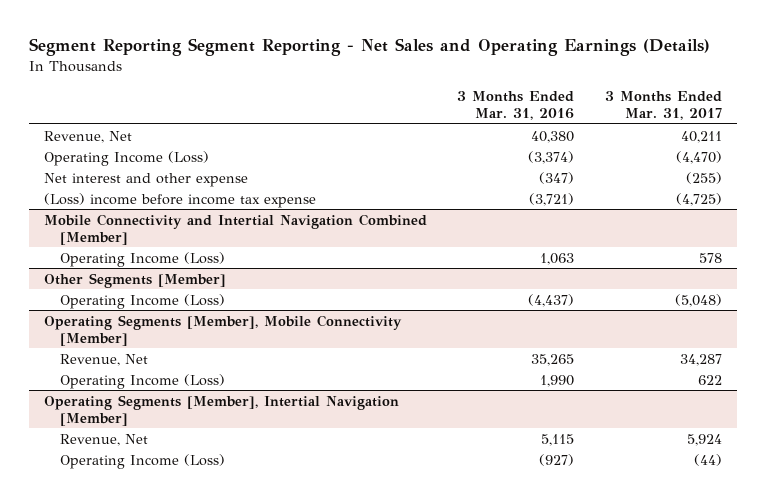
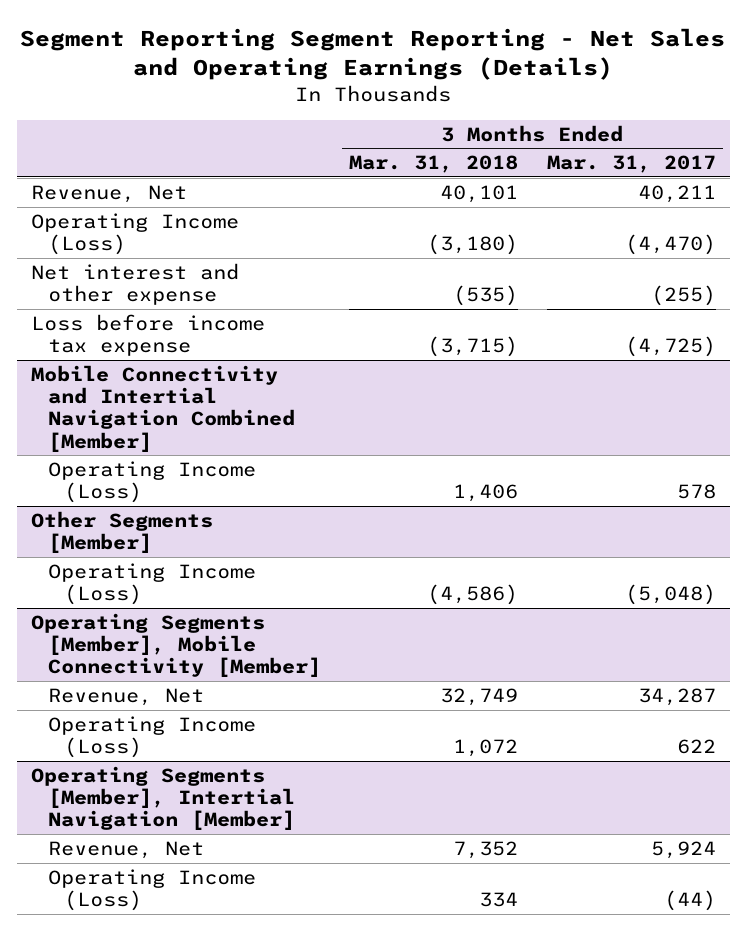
- | 3 Months Ended Mar. 31, 2016 | 3 Months Ended Mar. 31, 2017
+ | 3 Months Ended Mar. 31, 2018 | 3 Months Ended Mar. 31, 2017
- (Loss) income before income tax expense | (3,721) | (4,725)
+ Loss before income tax expense | (3,715) | (4,725)

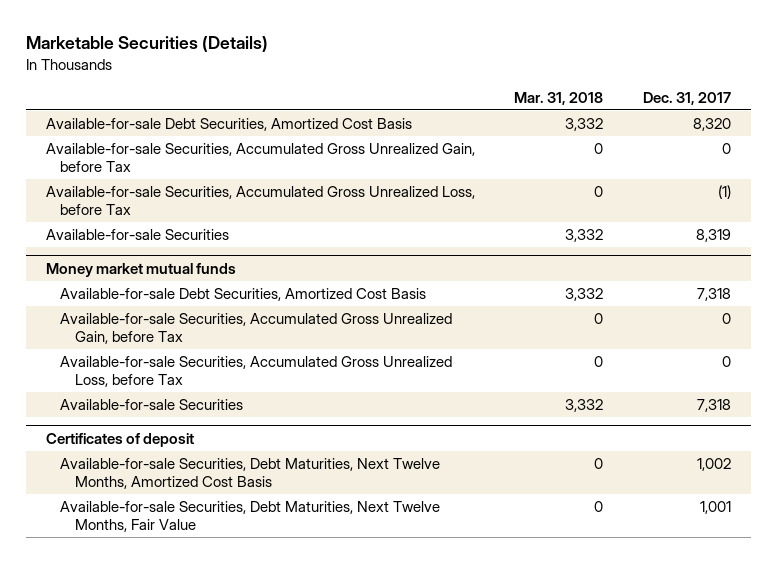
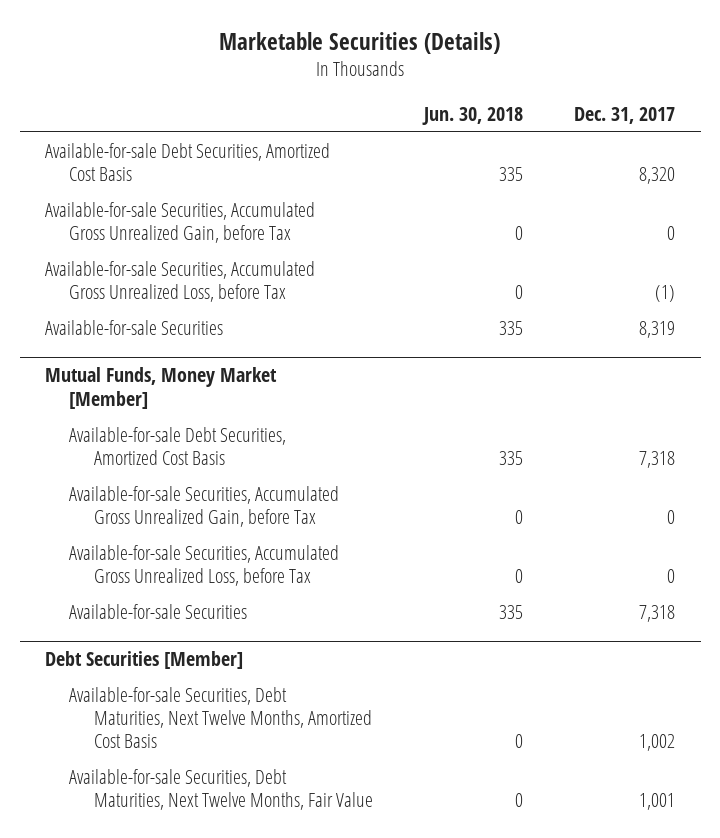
- | Mar. 31, 2018 | Dec. 31, 2017
+ | Jun. 30, 2018 | Dec. 31, 2017
- Money market mutual funds
+ Mutual Funds, Money Market [Member]
- Certificates of deposit
+ Debt Securities [Member]

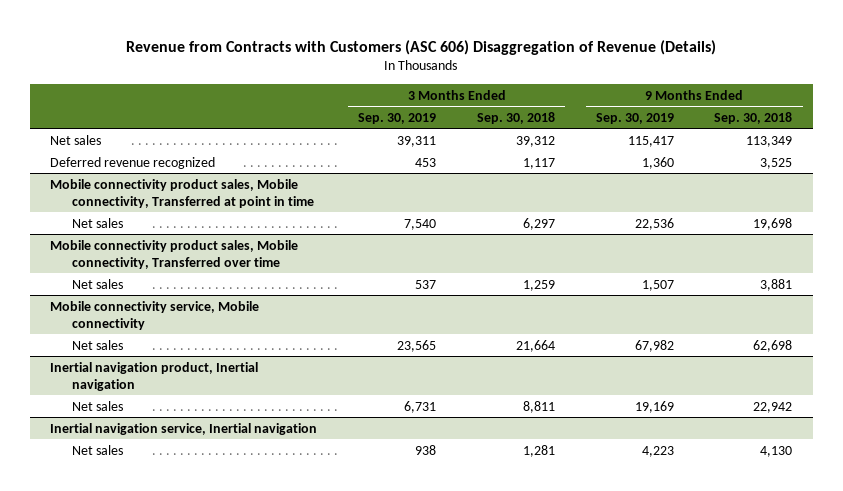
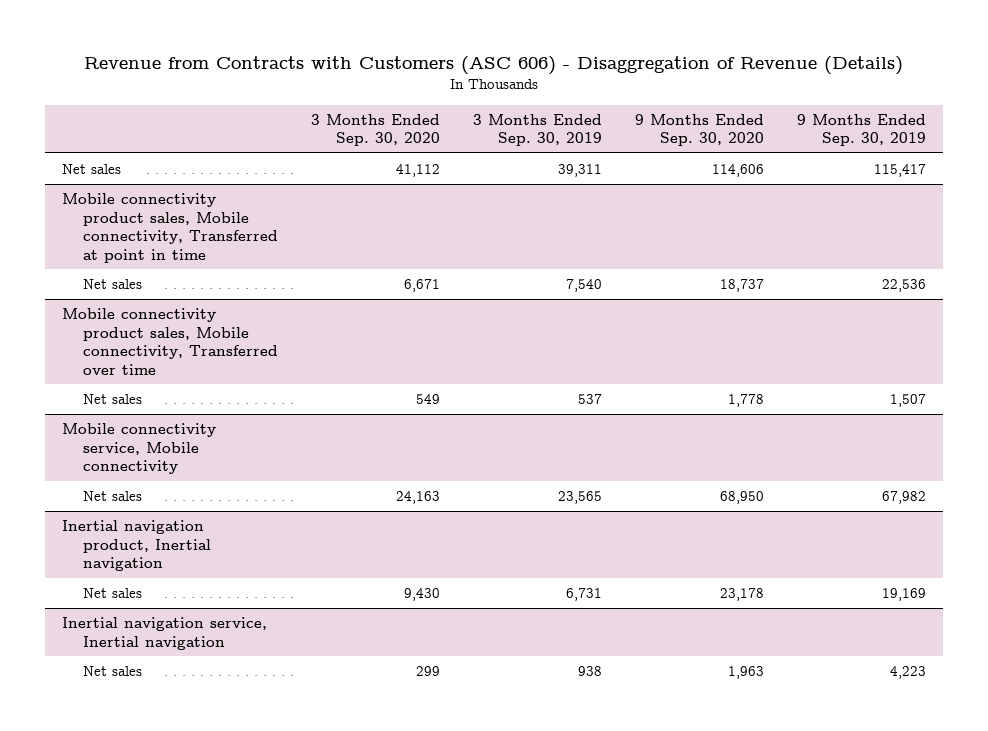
- Revenue from Contracts with Customers (ASC 606) Disaggregation of Revenue (Details)
+ Revenue from Contracts with Customers (ASC 606) - Disaggregation of Revenue (Details)
- | 3 Months Ended Sep. 30, 2019 | 3 Months Ended Sep. 30, 2018 | 9 Months Ended Sep. 30, 2019 | 9 Months Ended Sep. 30, 2018
+ | 3 Months Ended Sep. 30, 2020 | 3 Months Ended Sep. 30, 2019 | 9 Months Ended Sep. 30, 2020 | 9 Months Ended Sep. 30, 2019
- Deferred revenue recognized | 453 | 1,117 | 1,360 | 3,525

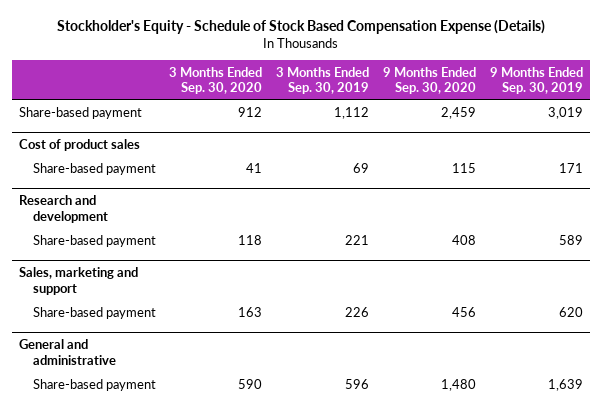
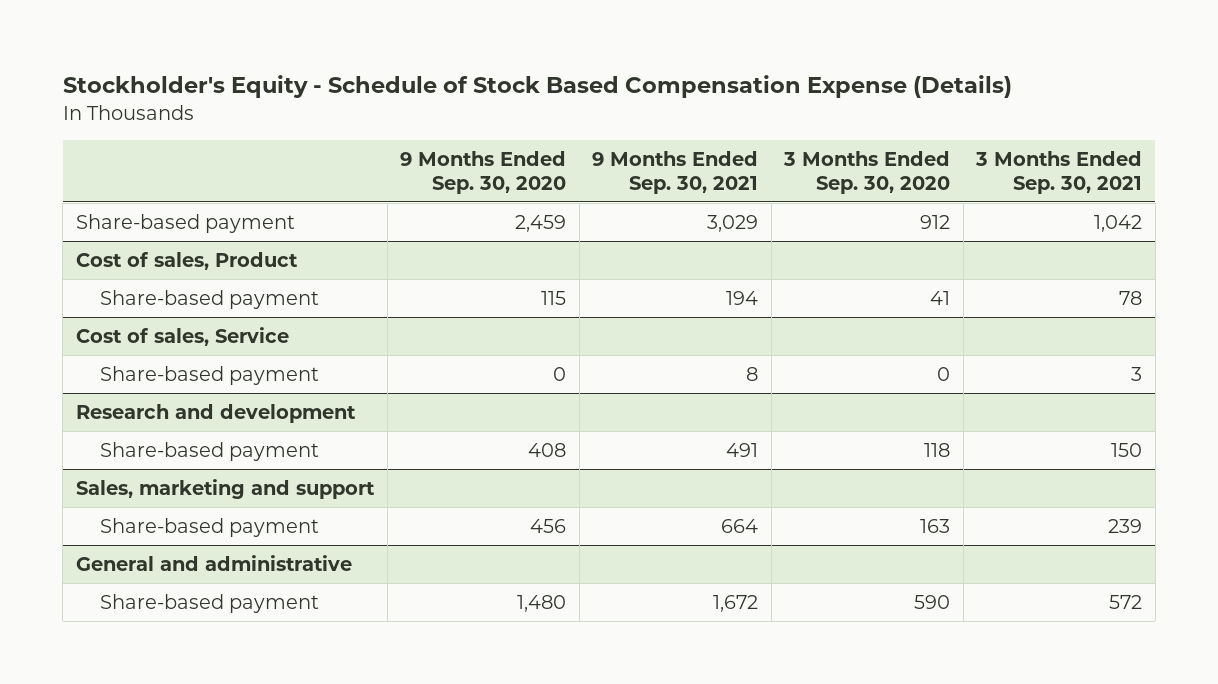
- | 3 Months Ended Sep. 30, 2020 | 3 Months Ended Sep. 30, 2019 | 9 Months Ended Sep. 30, 2020 | 9 Months Ended Sep. 30, 2019
+ | 9 Months Ended Sep. 30, 2020 | 9 Months Ended Sep. 30, 2021 | 3 Months Ended Sep. 30, 2020 | 3 Months Ended Sep. 30, 2021
- Cost of product sales
+ Cost of sales, Product
+ Cost of sales, Service
+ Share-based payment | 0 | 8 | 0 | 3

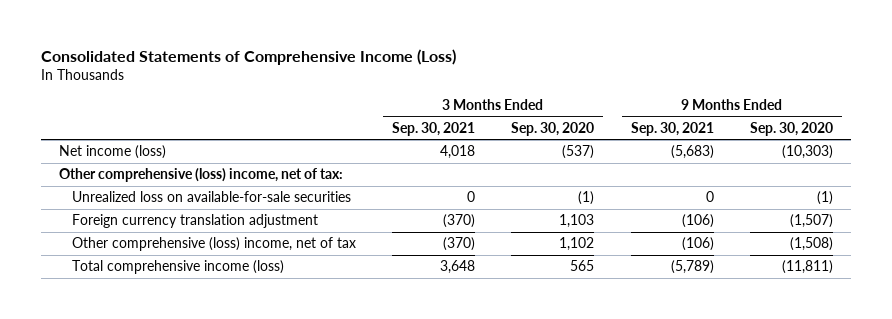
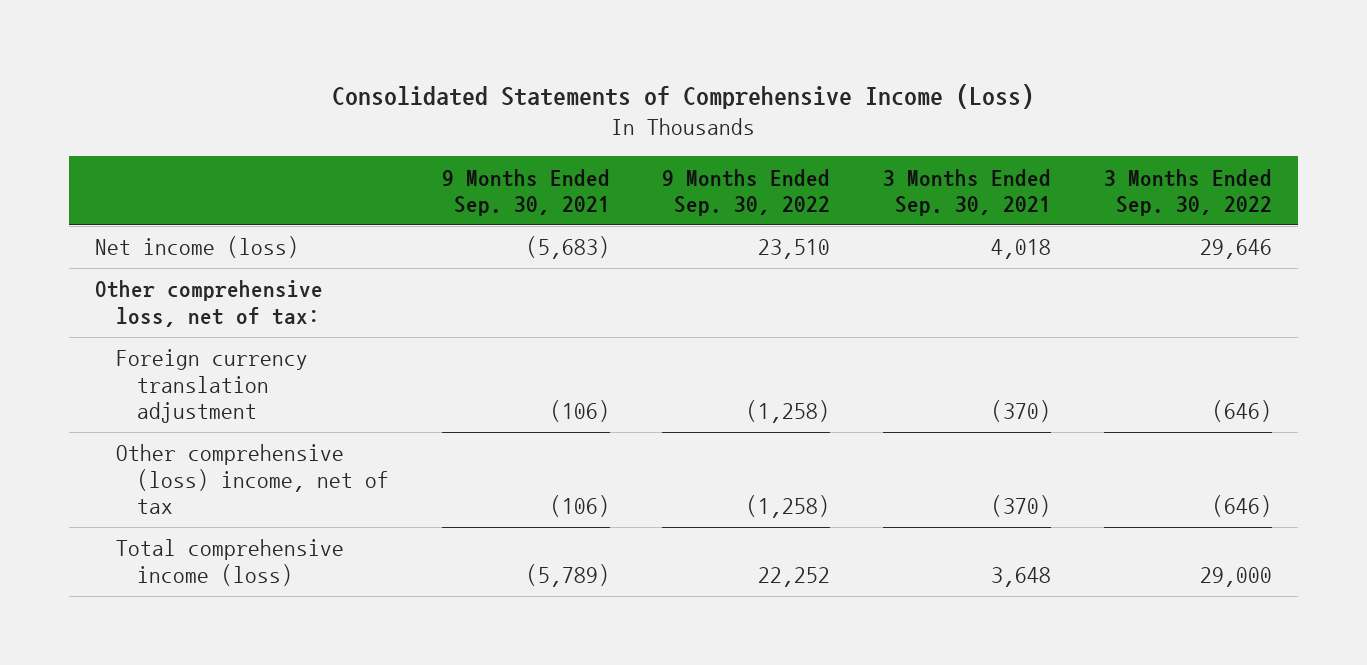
- | 3 Months Ended Sep. 30, 2021 | 3 Months Ended Sep. 30, 2020 | 9 Months Ended Sep. 30, 2021 | 9 Months Ended Sep. 30, 2020
+ | 9 Months Ended Sep. 30, 2021 | 9 Months Ended Sep. 30, 2022 | 3 Months Ended Sep. 30, 2021 | 3 Months Ended Sep. 30, 2022
- Other comprehensive (loss) income, net of tax:
- Unrealized loss on available-for-sale securities | 0 | (1) | 0 | (1)
+ Other comprehensive loss, net of tax:

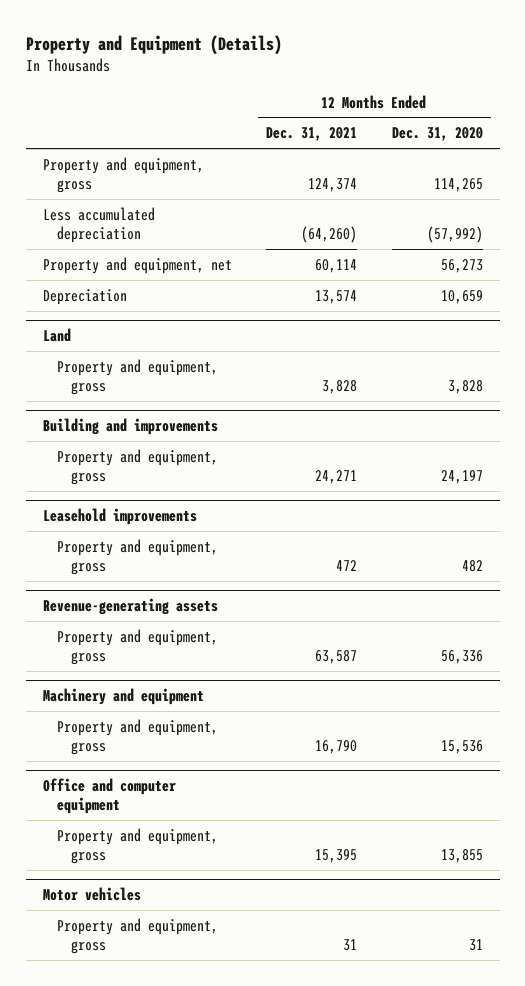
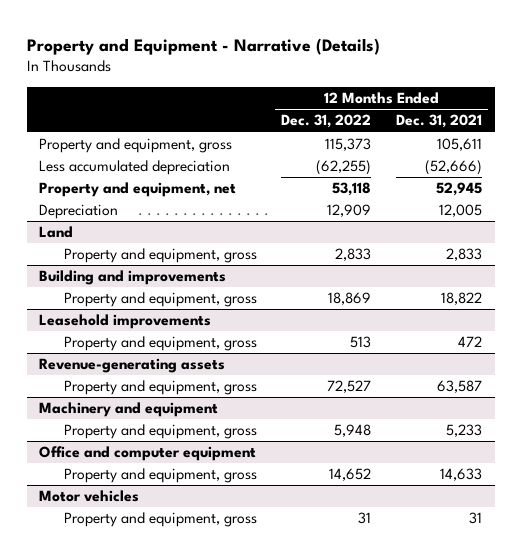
- Property and Equipment (Details)
+ Property and Equipment - Narrative (Details)
- | 12 Months Ended Dec. 31, 2021 | 12 Months Ended Dec. 31, 2020
+ | 12 Months Ended Dec. 31, 2022 | 12 Months Ended Dec. 31, 2021
- Property and equipment, gross | 124,374 | 114,265
- Less accumulated depreciation | (64,260) | (57,992)
- Property and equipment, net | 60,114 | 56,273
- Depreciation | 13,574 | 10,659
+ Property and equipment, gross | 115,373 | 105,611
+ Less accumulated depreciation | (62,255) | (52,666)
+ Property and equipment, net | 53,118 | 52,945
+ Depreciation | 12,909 | 12,005
@ Land
- Property and equipment, gross | 3,828 | 3,828
+ Property and equipment, gross | 2,833 | 2,833
@ Building and improvements
- Property and equipment, gross | 24,271 | 24,197
+ Property and equipment, gross | 18,869 | 18,822
@ Machinery and equipment
- Property and equipment, gross | 16,790 | 15,536
+ Property and equipment, gross | 5,948 | 5,233
@ Office and computer equipment
- Property and equipment, gross | 15,395 | 13,855
+ Property and equipment, gross | 14,652 | 14,633

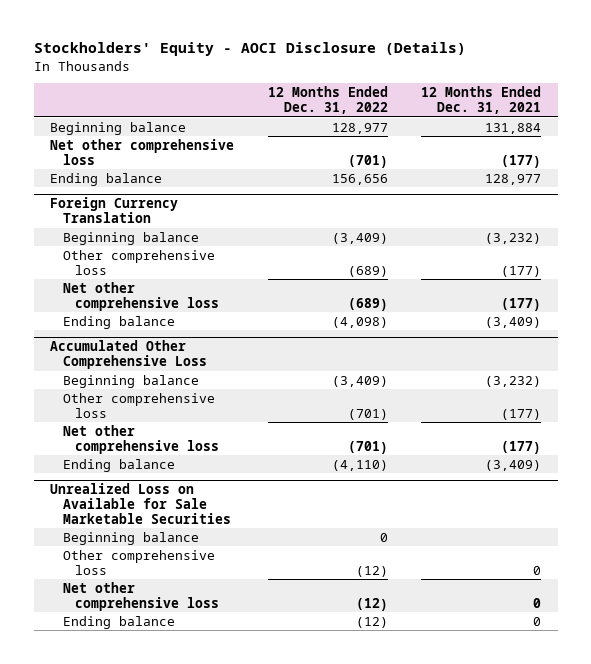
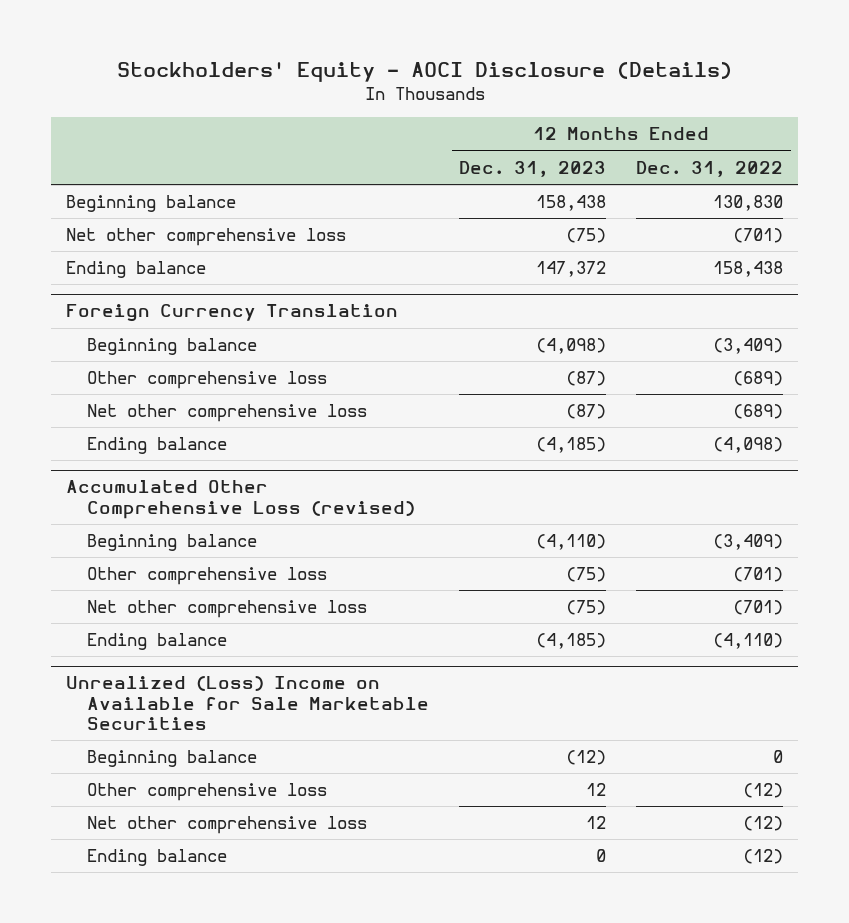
- | 12 Months Ended Dec. 31, 2022 | 12 Months Ended Dec. 31, 2021
+ | 12 Months Ended Dec. 31, 2023 | 12 Months Ended Dec. 31, 2022
- Beginning balance | 128,977 | 131,884
+ Beginning balance | 158,438 | 130,830
- Ending balance | 156,656 | 128,977
+ Ending balance | 147,372 | 158,438
- Accumulated Other Comprehensive Loss
+ Accumulated Other Comprehensive Loss (revised)
- Unrealized Loss on Available for Sale Marketable Securities
+ Unrealized (Loss) Income on Available for Sale Marketable Securities

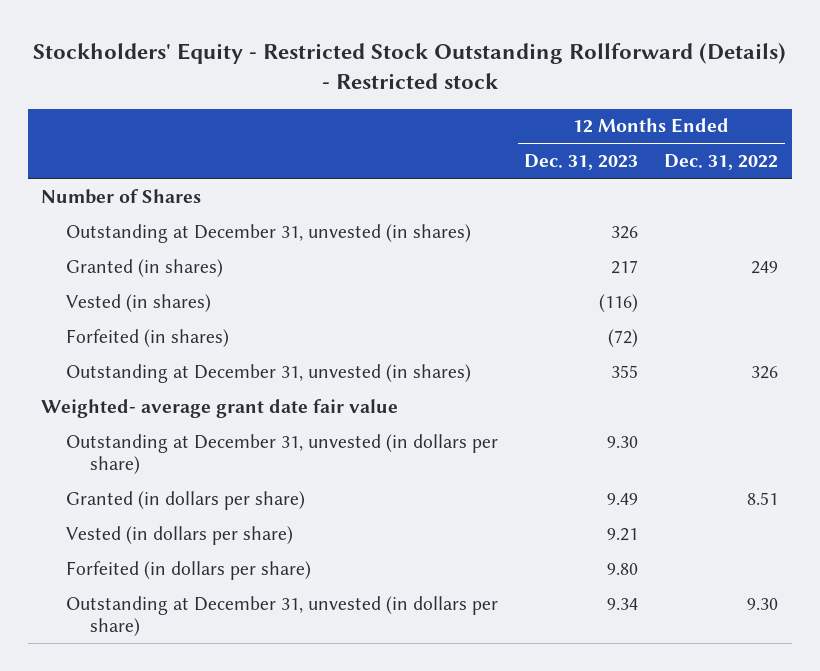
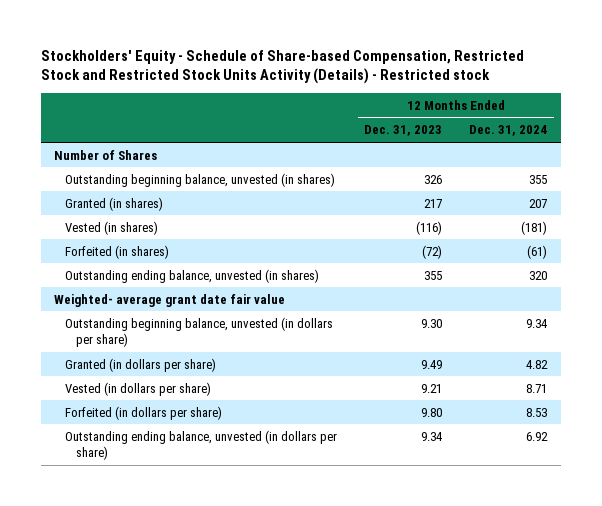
- Stockholders' Equity - Restricted Stock Outstanding Rollforward (Details) - Restricted stock
+ Stockholders' Equity - Schedule of Share-based Compensation, Restricted Stock and Restricted Stock Units Activity (Details) - Restricted stock
- | 12 Months Ended Dec. 31, 2023 | 12 Months Ended Dec. 31, 2022
+ | 12 Months Ended Dec. 31, 2023 | 12 Months Ended Dec. 31, 2024
- Outstanding at December 31, unvested (in shares) | 326 |
+ Outstanding beginning balance, unvested (in shares) | 326 | 355
- Outstanding at December 31, unvested (in shares) | 355 | 326
+ Outstanding ending balance, unvested (in shares) | 355 | 320
- Outstanding at December 31, unvested (in dollars per share) | 9.30 |
+ Outstanding beginning balance, unvested (in dollars per share) | 9.30 | 9.34
- Outstanding at December 31, unvested (in dollars per share) | 9.34 | 9.30
+ Outstanding ending balance, unvested (in dollars per share) | 9.34 | 6.92

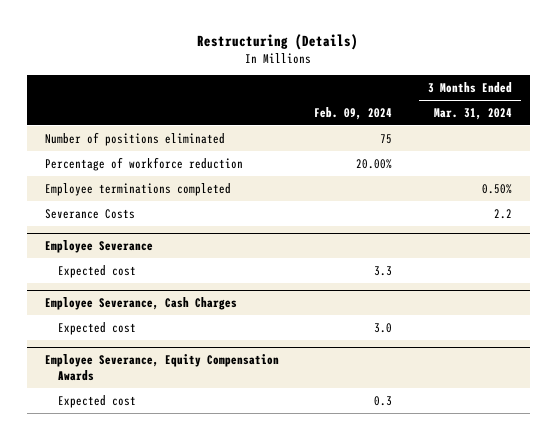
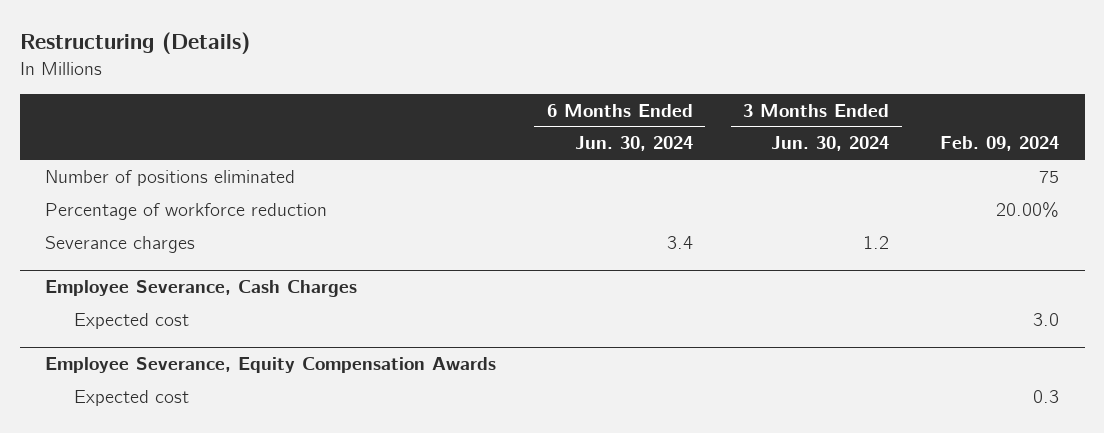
- | Feb. 09, 2024 | 3 Months Ended Mar. 31, 2024
+ | 6 Months Ended Jun. 30, 2024 | 3 Months Ended Jun. 30, 2024 | Feb. 09, 2024
- Employee terminations completed | | 0.50%
- Severance Costs | | 2.2
- Employee Severance
- Expected cost | 3.3 |
+ Severance charges | 3.4 | 1.2 |

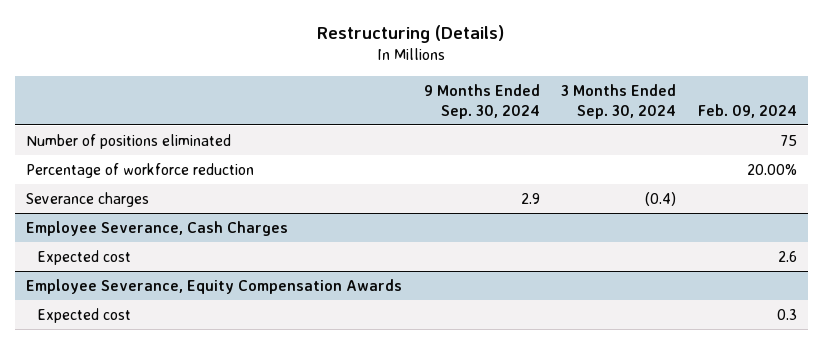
- | 6 Months Ended Jun. 30, 2024 | 3 Months Ended Jun. 30, 2024 | Feb. 09, 2024
+ | 9 Months Ended Sep. 30, 2024 | 3 Months Ended Sep. 30, 2024 | Feb. 09, 2024
@ Employee Severance, Cash Charges
- Expected cost | | | 3.0
+ Expected cost | | | 2.6

